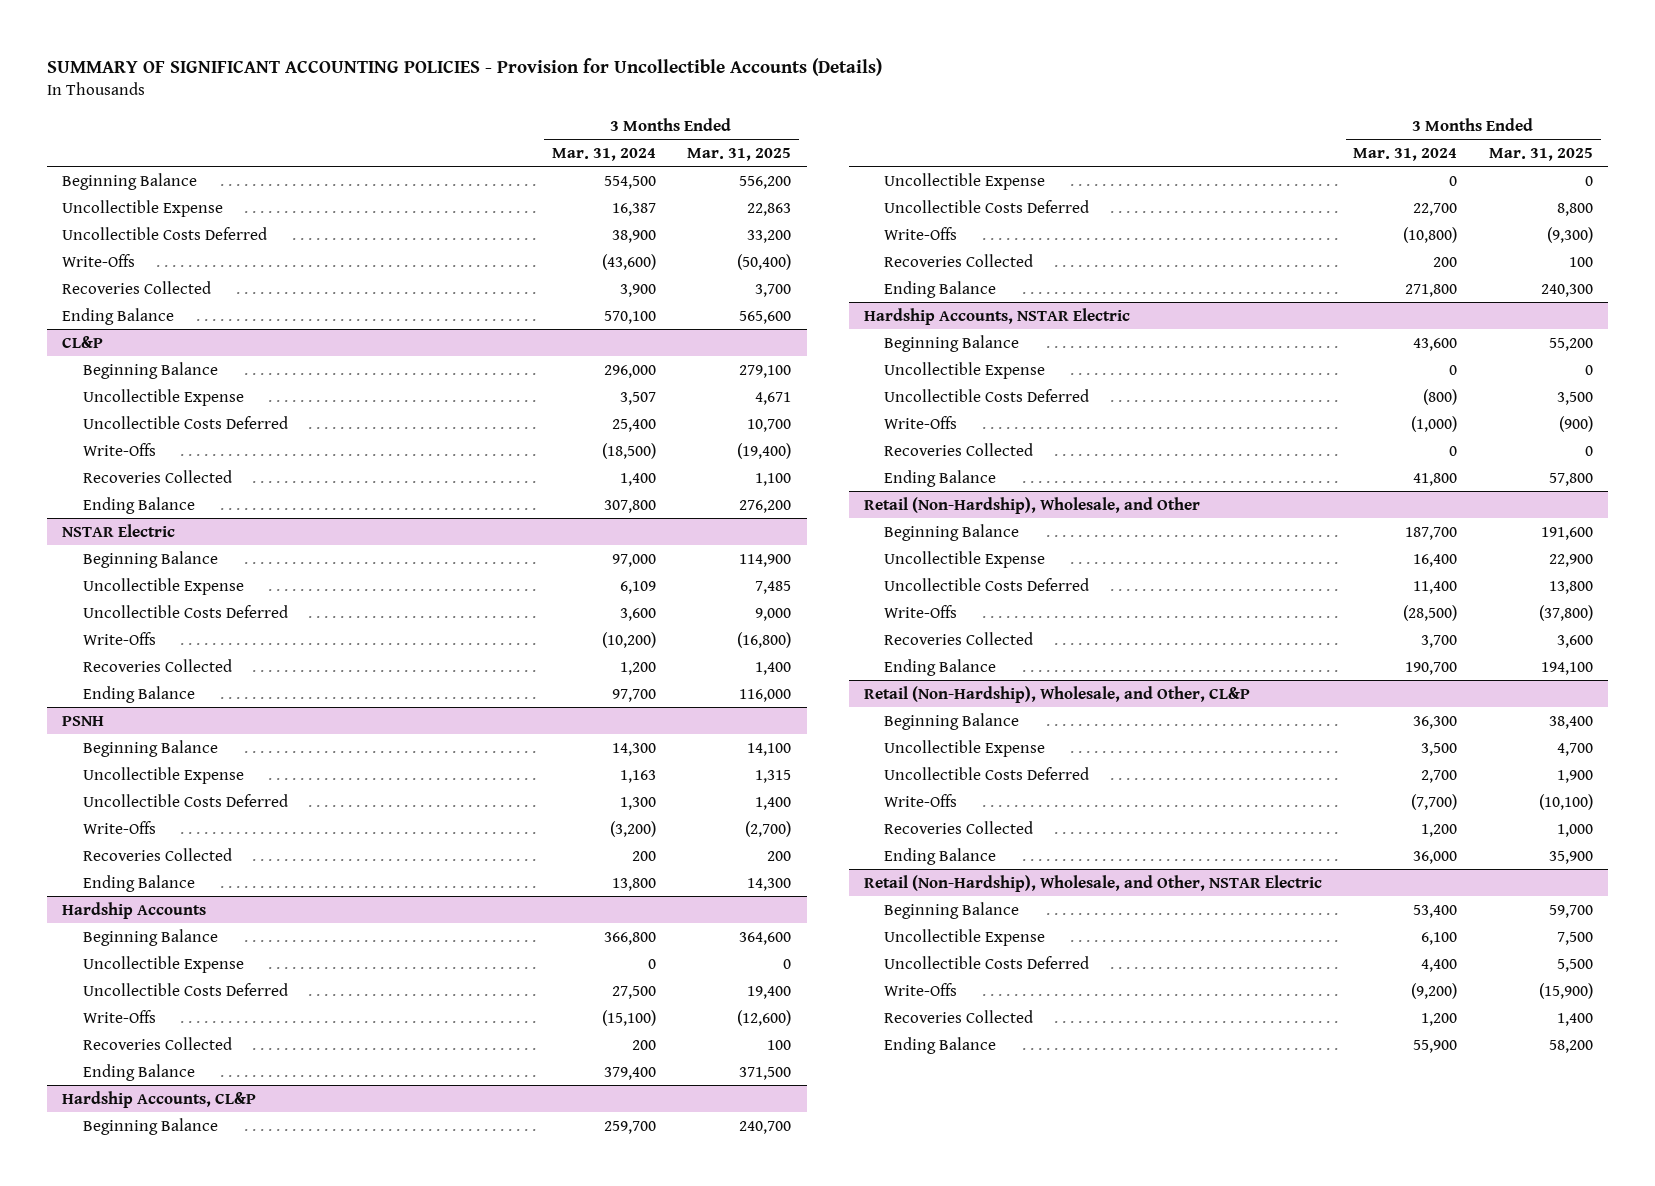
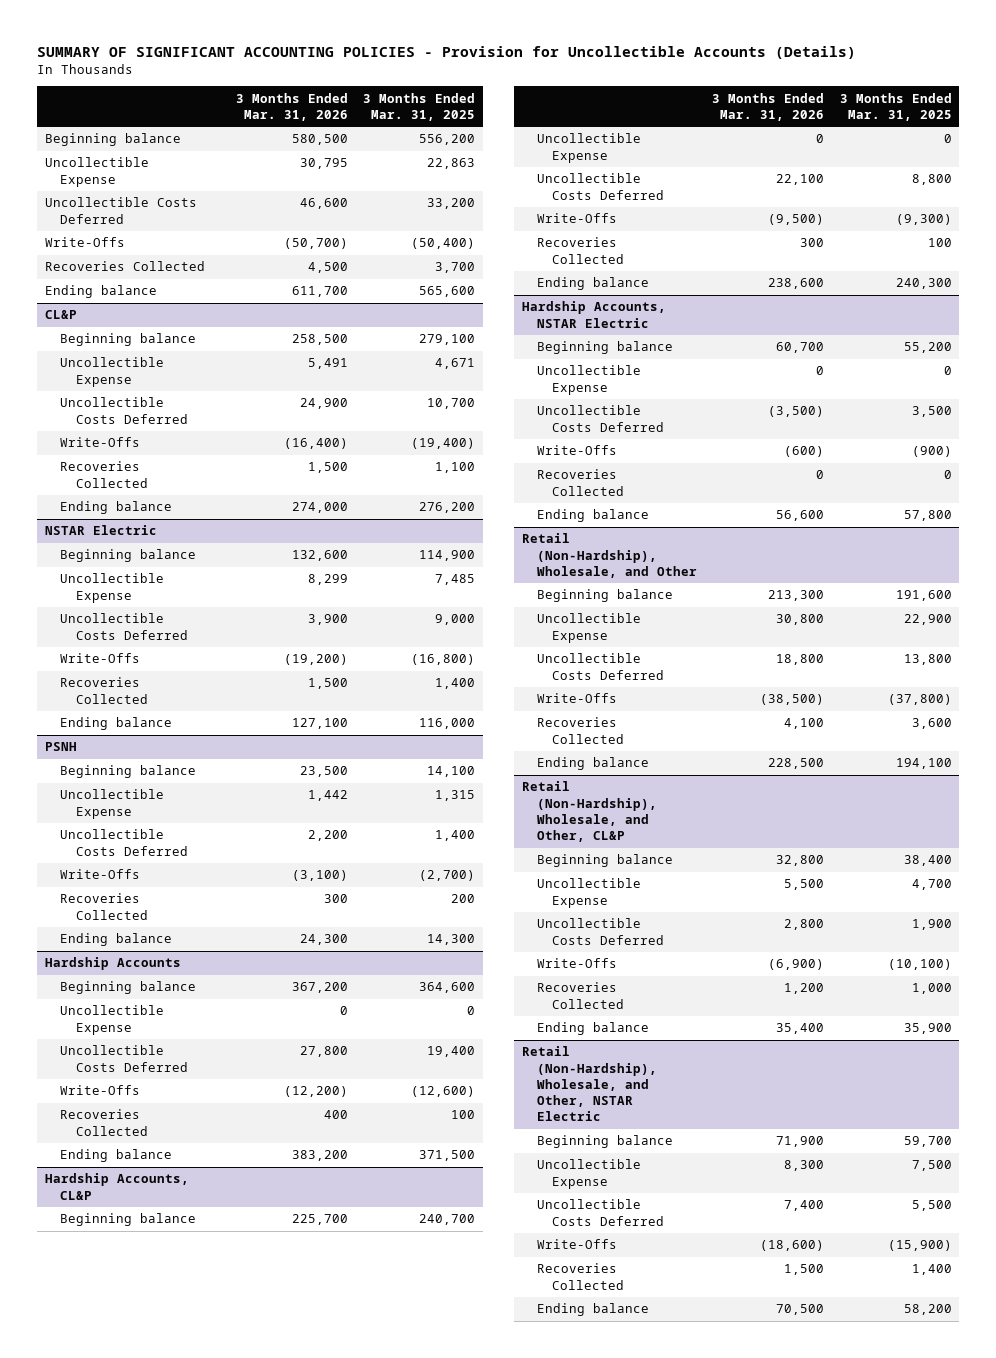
- | 3 Months Ended Mar. 31, 2024 | 3 Months Ended Mar. 31, 2025
+ | 3 Months Ended Mar. 31, 2026 | 3 Months Ended Mar. 31, 2025
- Beginning Balance | 554,500 | 556,200
+ Beginning balance | 580,500 | 556,200
- Ending Balance | 570,100 | 565,600
+ Ending balance | 611,700 | 565,600
@ CL&P
- Beginning Balance | 296,000 | 279,100
+ Beginning balance | 258,500 | 279,100
- Ending Balance | 307,800 | 276,200
+ Ending balance | 274,000 | 276,200
@ NSTAR Electric
- Beginning Balance | 97,000 | 114,900
+ Beginning balance | 132,600 | 114,900
- Ending Balance | 97,700 | 116,000
+ Ending balance | 127,100 | 116,000
@ PSNH
- Beginning Balance | 14,300 | 14,100
+ Beginning balance | 23,500 | 14,100
- Ending Balance | 13,800 | 14,300
+ Ending balance | 24,300 | 14,300
@ Hardship Accounts
- Beginning Balance | 366,800 | 364,600
+ Beginning balance | 367,200 | 364,600
- Ending Balance | 379,400 | 371,500
+ Ending balance | 383,200 | 371,500
@ Hardship Accounts, CL&P
- Beginning Balance | 259,700 | 240,700
+ Beginning balance | 225,700 | 240,700
- Ending Balance | 271,800 | 240,300
+ Ending balance | 238,600 | 240,300
@ Hardship Accounts, NSTAR Electric
- Beginning Balance | 43,600 | 55,200
+ Beginning balance | 60,700 | 55,200
- Ending Balance | 41,800 | 57,800
+ Ending balance | 56,600 | 57,800
@ Retail (Non-Hardship), Wholesale, and Other
- Beginning Balance | 187,700 | 191,600
+ Beginning balance | 213,300 | 191,600
- Ending Balance | 190,700 | 194,100
+ Ending balance | 228,500 | 194,100
@ Retail (Non-Hardship), Wholesale, and Other, CL&P
- Beginning Balance | 36,300 | 38,400
+ Beginning balance | 32,800 | 38,400
- Ending Balance | 36,000 | 35,900
+ Ending balance | 35,400 | 35,900
@ Retail (Non-Hardship), Wholesale, and Other, NSTAR Electric
- Beginning Balance | 53,400 | 59,700
+ Beginning balance | 71,900 | 59,700
- Ending Balance | 55,900 | 58,200
+ Ending balance | 70,500 | 58,200

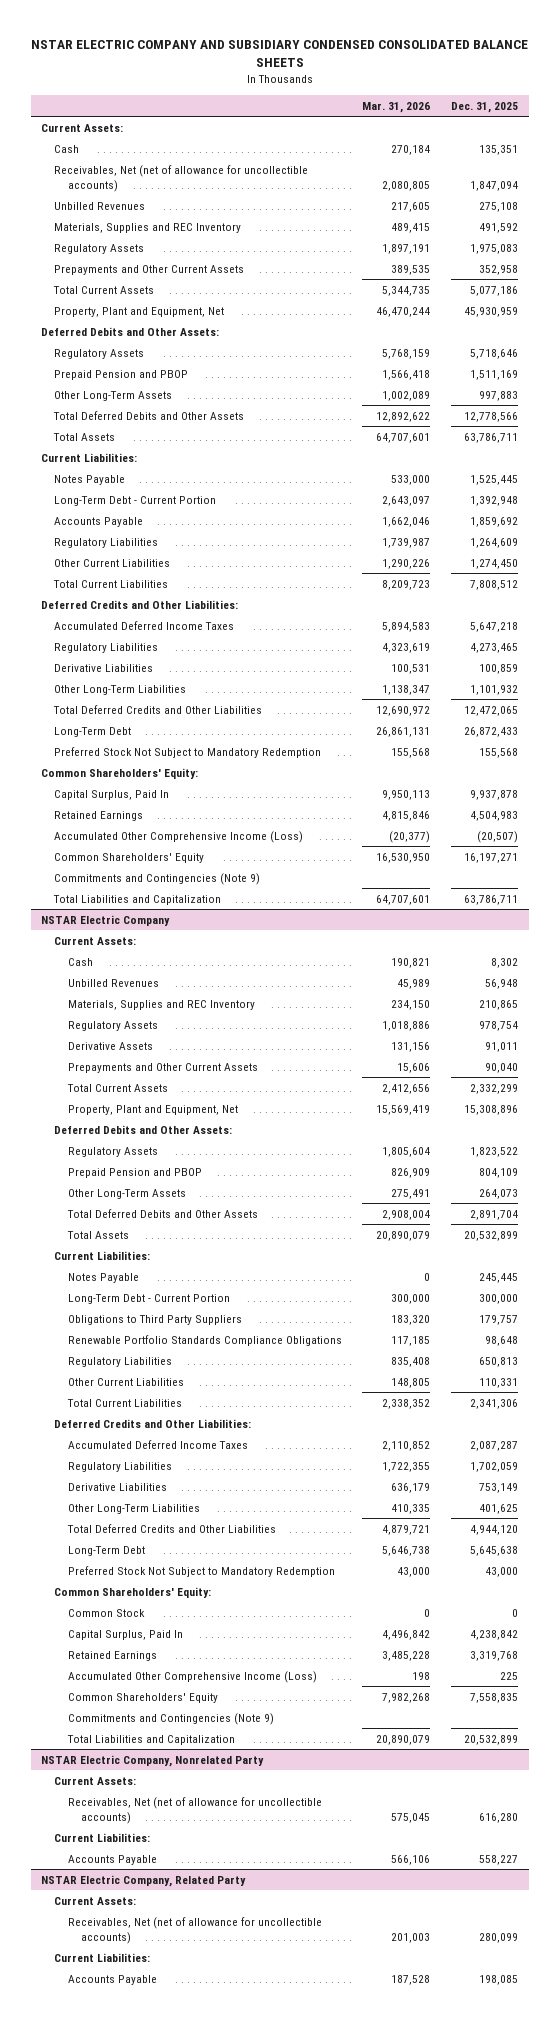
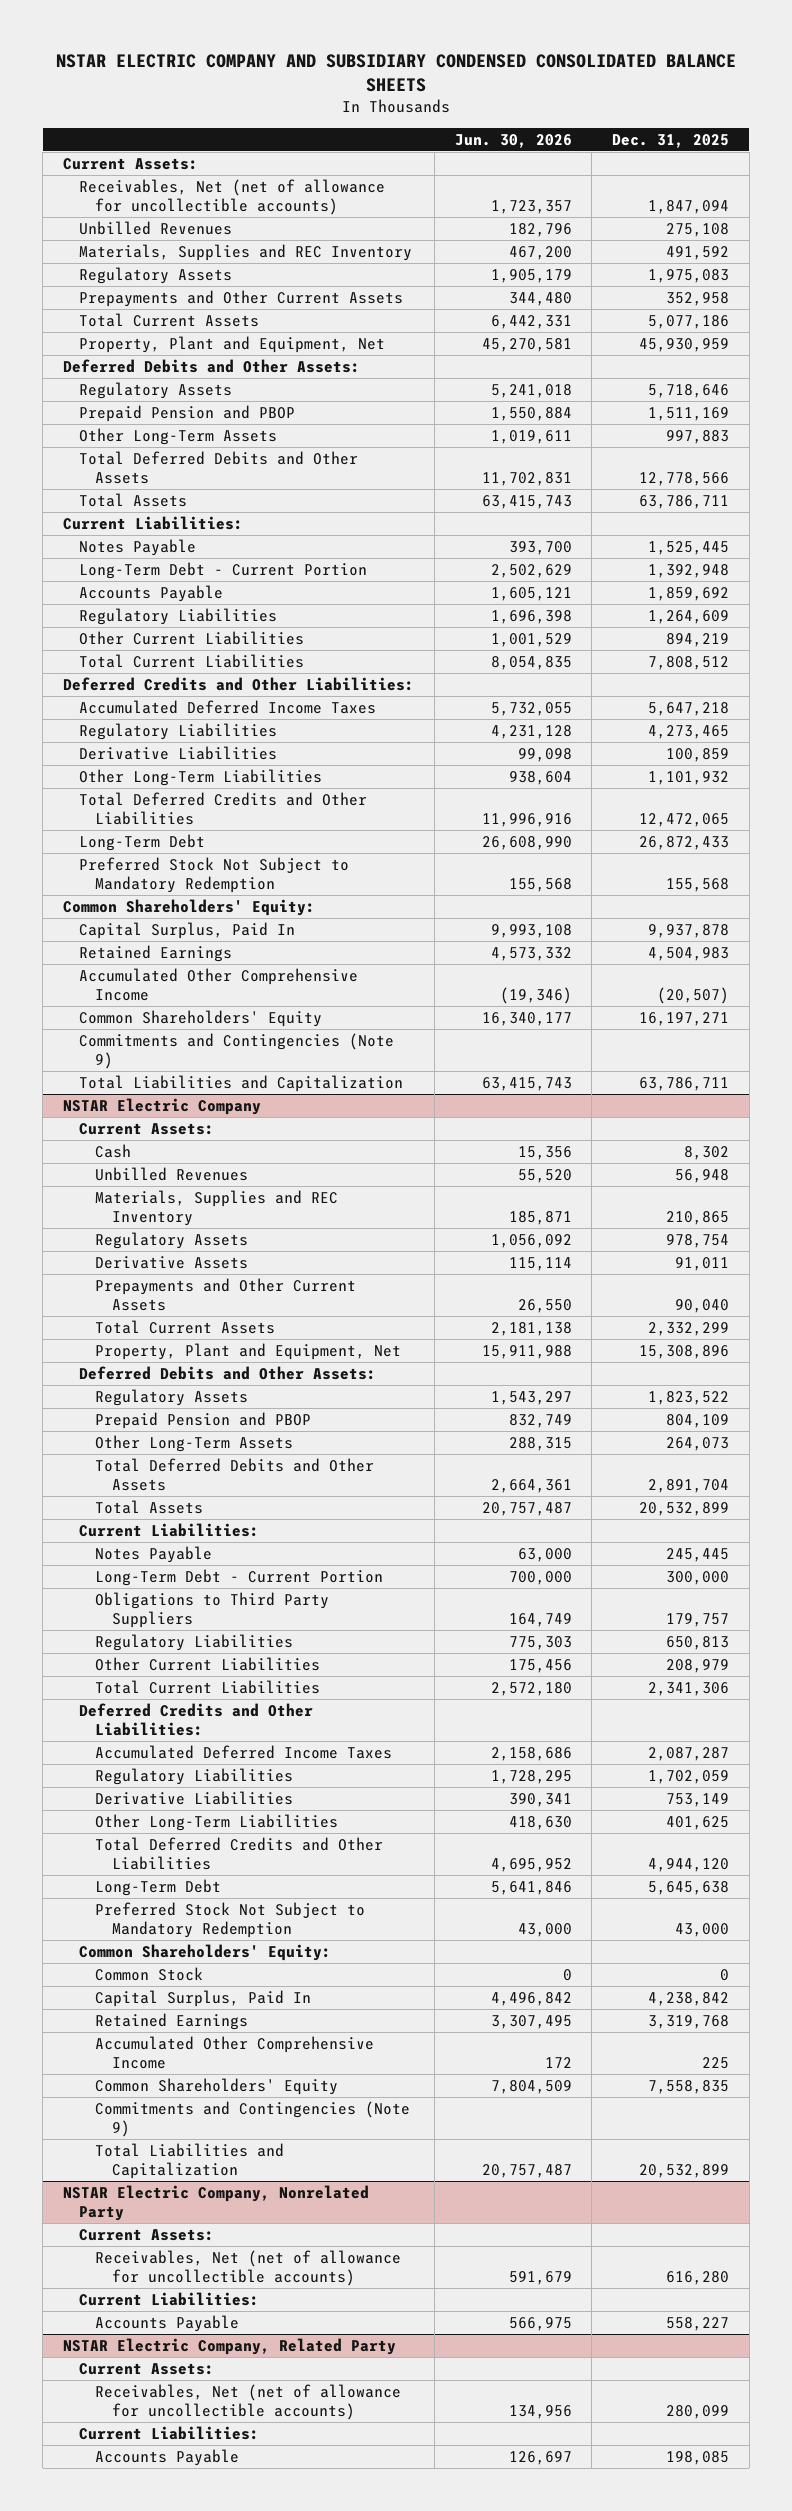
- | Mar. 31, 2026 | Dec. 31, 2025
+ | Jun. 30, 2026 | Dec. 31, 2025
- Cash | 270,184 | 135,351
- Other Current Liabilities | 1,290,226 | 1,274,450
+ Other Current Liabilities | 1,001,529 | 894,219
- Accumulated Other Comprehensive Income (Loss) | (20,377) | (20,507)
+ Accumulated Other Comprehensive Income | (19,346) | (20,507)
@ NSTAR Electric Company
- Renewable Portfolio Standards Compliance Obligations | 117,185 | 98,648
- Other Current Liabilities | 148,805 | 110,331
+ Other Current Liabilities | 175,456 | 208,979
- Accumulated Other Comprehensive Income (Loss) | 198 | 225
+ Accumulated Other Comprehensive Income | 172 | 225

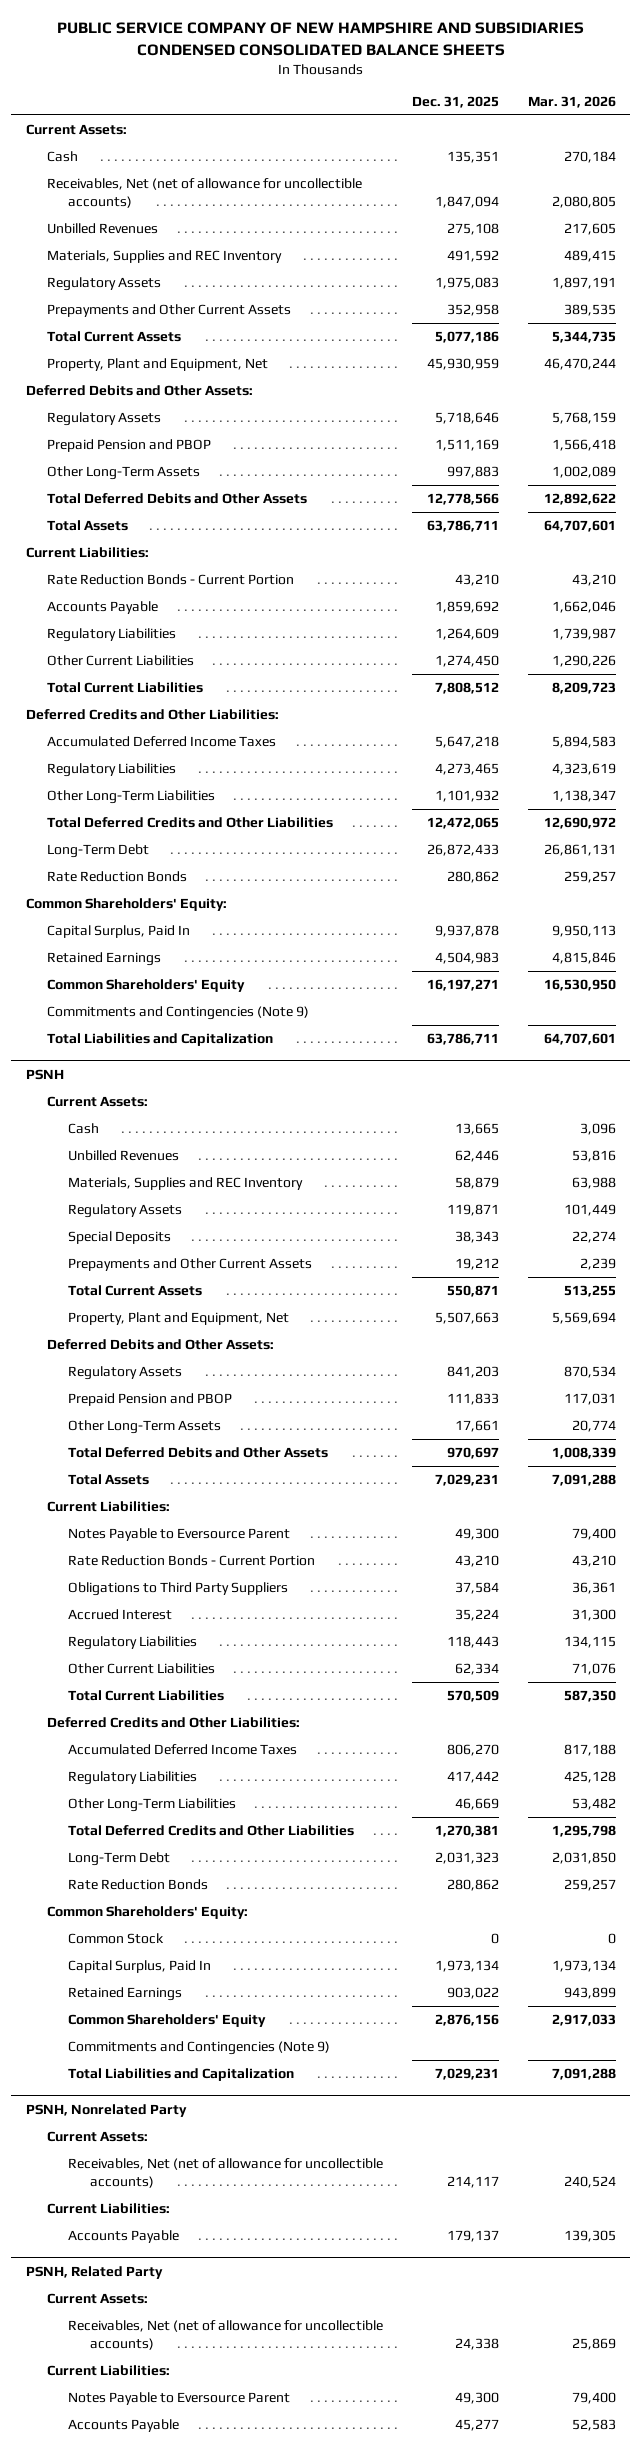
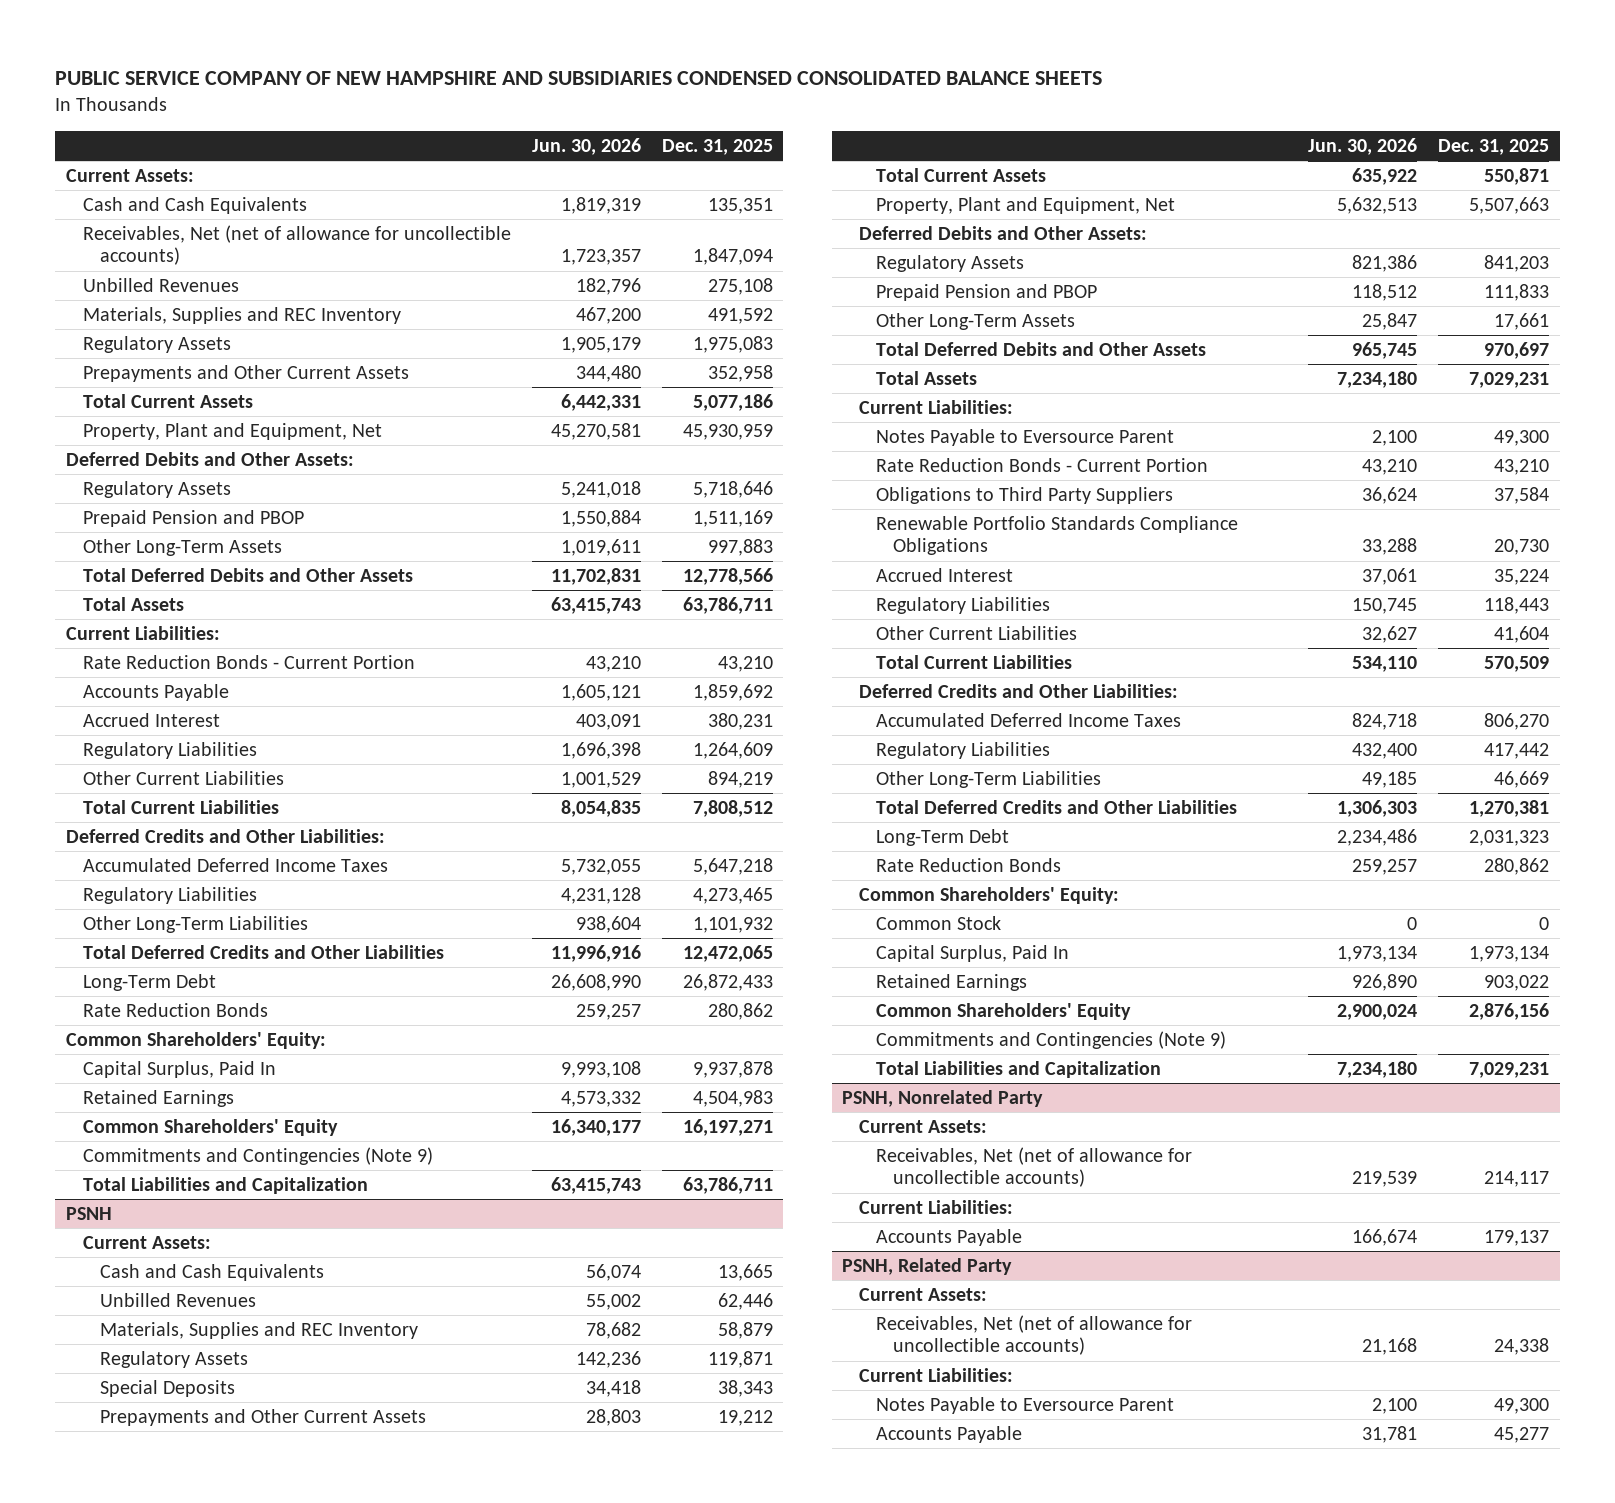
- | Dec. 31, 2025 | Mar. 31, 2026
+ | Jun. 30, 2026 | Dec. 31, 2025
- Cash | 135,351 | 270,184
+ Cash and Cash Equivalents | 1,819,319 | 135,351
+ Accrued Interest | 403,091 | 380,231
- Other Current Liabilities | 1,274,450 | 1,290,226
+ Other Current Liabilities | 1,001,529 | 894,219
@ PSNH
- Cash | 13,665 | 3,096
+ Cash and Cash Equivalents | 56,074 | 13,665
+ Renewable Portfolio Standards Compliance Obligations | 33,288 | 20,730
- Other Current Liabilities | 62,334 | 71,076
+ Other Current Liabilities | 32,627 | 41,604

